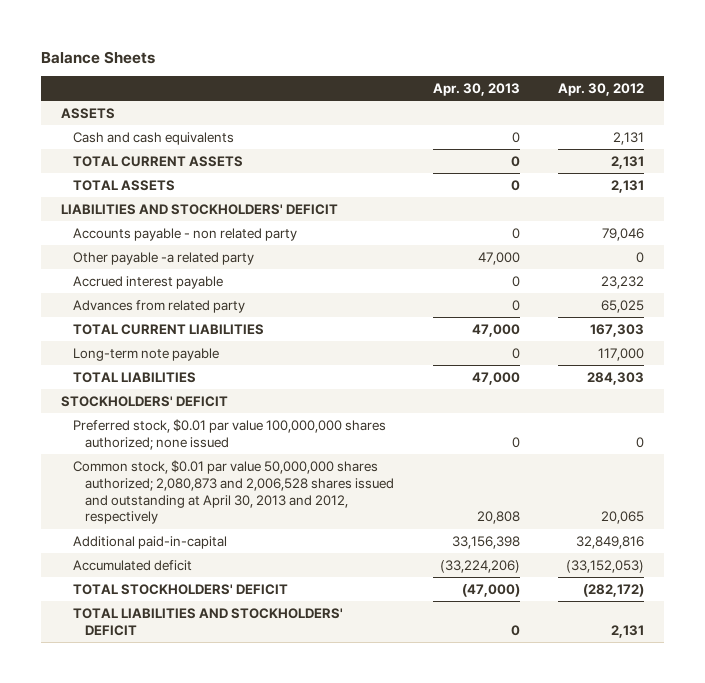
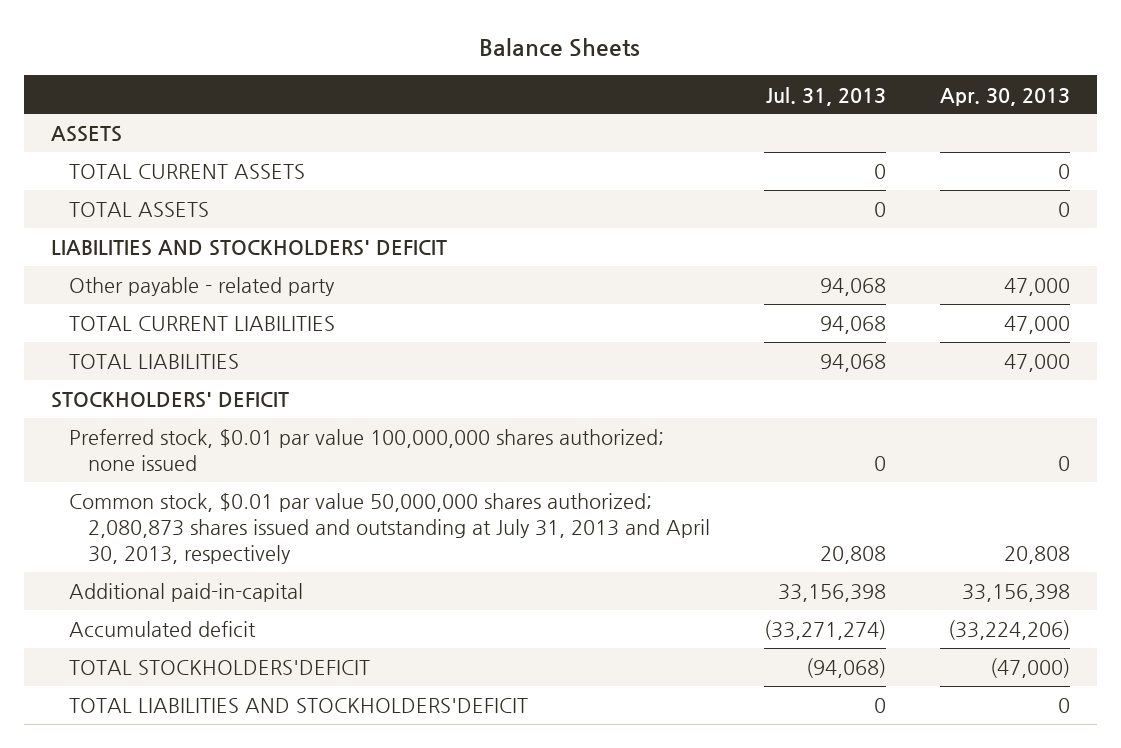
- | Apr. 30, 2013 | Apr. 30, 2012
+ | Jul. 31, 2013 | Apr. 30, 2013
- Cash and cash equivalents | 0 | 2,131
- Accounts payable - non related party | 0 | 79,046
- Other payable -a related party | 47,000 | 0
- Accrued interest payable | 0 | 23,232
- Advances from related party | 0 | 65,025
+ Other payable - related party | 94,068 | 47,000
- Long-term note payable | 0 | 117,000
- Common stock, $0.01 par value 50,000,000 shares authorized; 2,080,873 and 2,006,528 shares issued and outstanding at April 30, 2013 and 2012, respectively | 20,808 | 20,065
+ Common stock, $0.01 par value 50,000,000 shares authorized; 2,080,873 shares issued and outstanding at July 31, 2013 and April 30, 2013, respectively | 20,808 | 20,808
- TOTAL STOCKHOLDERS' DEFICIT | (47,000) | (282,172)
- TOTAL LIABILITIES AND STOCKHOLDERS' DEFICIT | 0 | 2,131
+ TOTAL STOCKHOLDERS'DEFICIT | (94,068) | (47,000)
+ TOTAL LIABILITIES AND STOCKHOLDERS'DEFICIT | 0 | 0

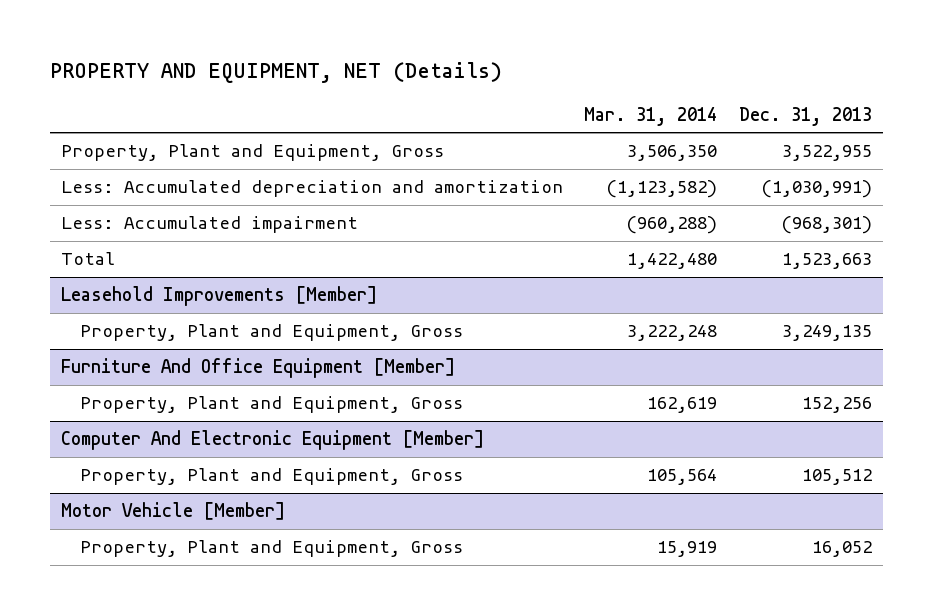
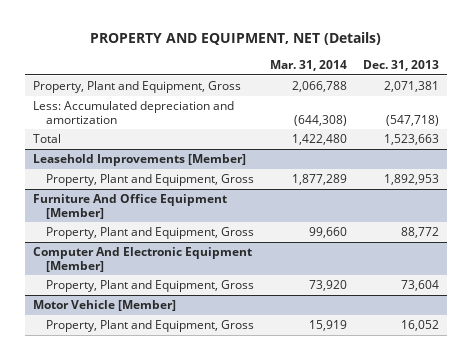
- Property, Plant and Equipment, Gross | 3,506,350 | 3,522,955
- Less: Accumulated depreciation and amortization | (1,123,582) | (1,030,991)
- Less: Accumulated impairment | (960,288) | (968,301)
+ Property, Plant and Equipment, Gross | 2,066,788 | 2,071,381
+ Less: Accumulated depreciation and amortization | (644,308) | (547,718)
@ Leasehold Improvements [Member]
- Property, Plant and Equipment, Gross | 3,222,248 | 3,249,135
+ Property, Plant and Equipment, Gross | 1,877,289 | 1,892,953
@ Furniture And Office Equipment [Member]
- Property, Plant and Equipment, Gross | 162,619 | 152,256
+ Property, Plant and Equipment, Gross | 99,660 | 88,772
@ Computer And Electronic Equipment [Member]
- Property, Plant and Equipment, Gross | 105,564 | 105,512
+ Property, Plant and Equipment, Gross | 73,920 | 73,604

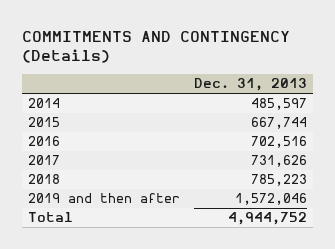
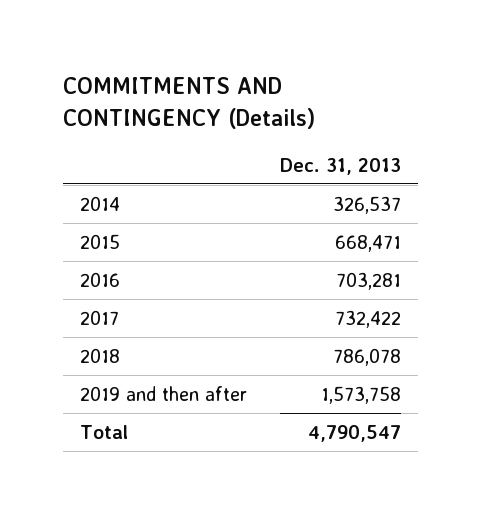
- 2014 | 485,597
- 2015 | 667,744
- 2016 | 702,516
- 2017 | 731,626
- 2018 | 785,223
- 2019 and then after | 1,572,046
- Total | 4,944,752
+ 2014 | 326,537
+ 2015 | 668,471
+ 2016 | 703,281
+ 2017 | 732,422
+ 2018 | 786,078
+ 2019 and then after | 1,573,758
+ Total | 4,790,547

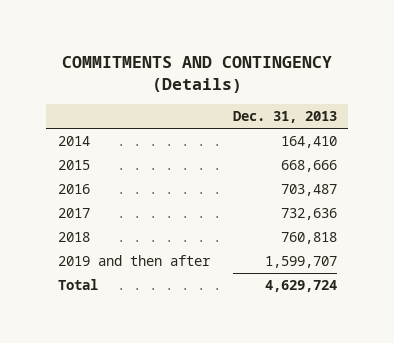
- 2014 | 326,537
- 2015 | 668,471
- 2016 | 703,281
- 2017 | 732,422
- 2018 | 786,078
- 2019 and then after | 1,573,758
- Total | 4,790,547
+ 2014 | 164,410
+ 2015 | 668,666
+ 2016 | 703,487
+ 2017 | 732,636
+ 2018 | 760,818
+ 2019 and then after | 1,599,707
+ Total | 4,629,724

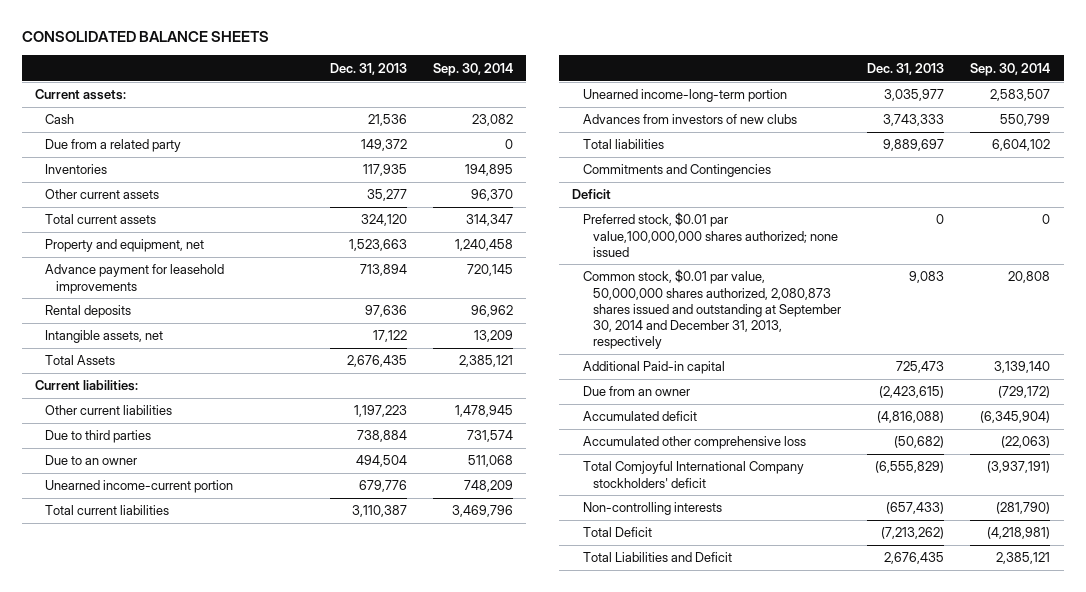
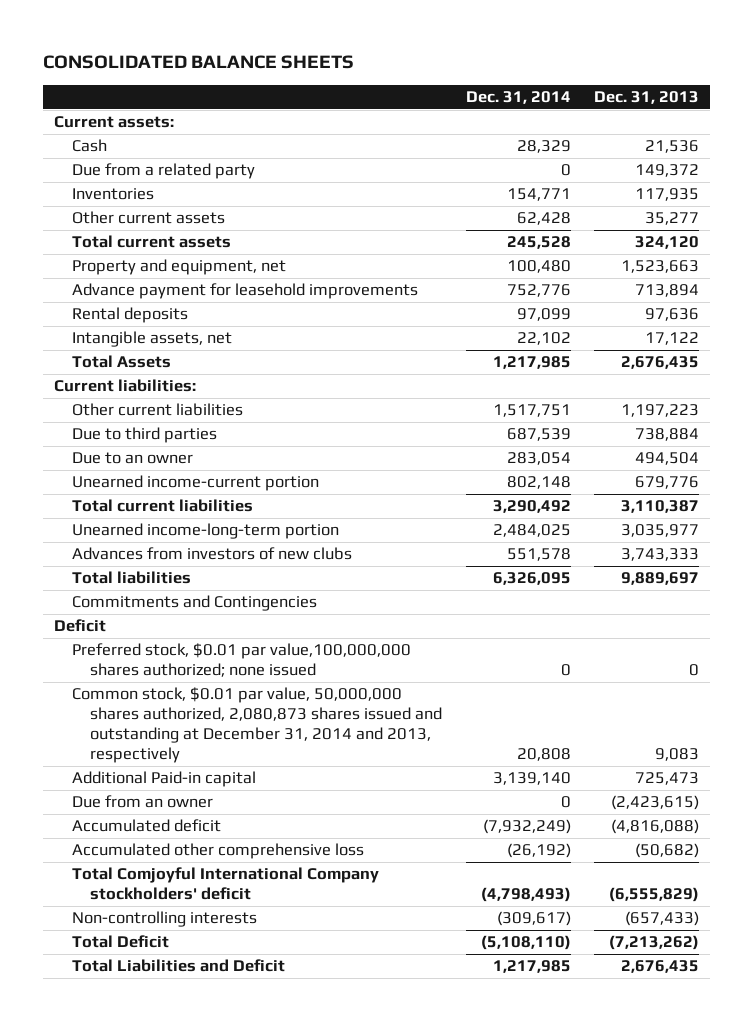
- | Dec. 31, 2013 | Sep. 30, 2014
+ | Dec. 31, 2014 | Dec. 31, 2013
- Common stock, $0.01 par value, 50,000,000 shares authorized, 2,080,873 shares issued and outstanding at September 30, 2014 and December 31, 2013, respectively | 9,083 | 20,808
+ Common stock, $0.01 par value, 50,000,000 shares authorized, 2,080,873 shares issued and outstanding at December 31, 2014 and 2013, respectively | 20,808 | 9,083

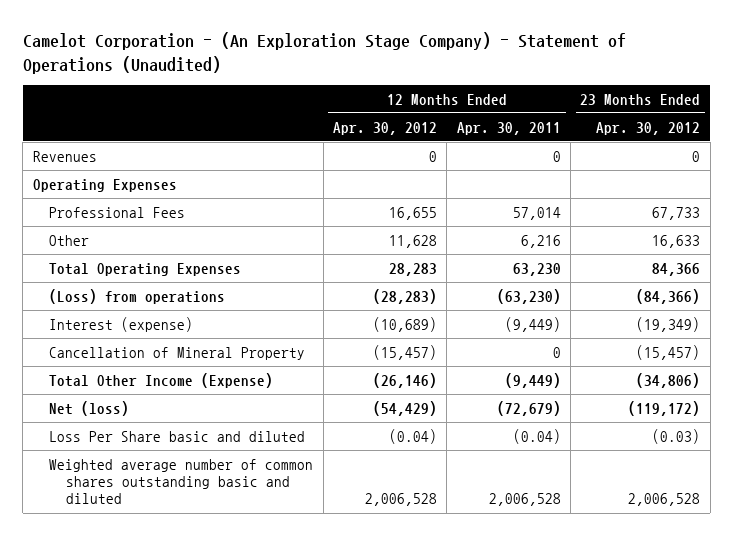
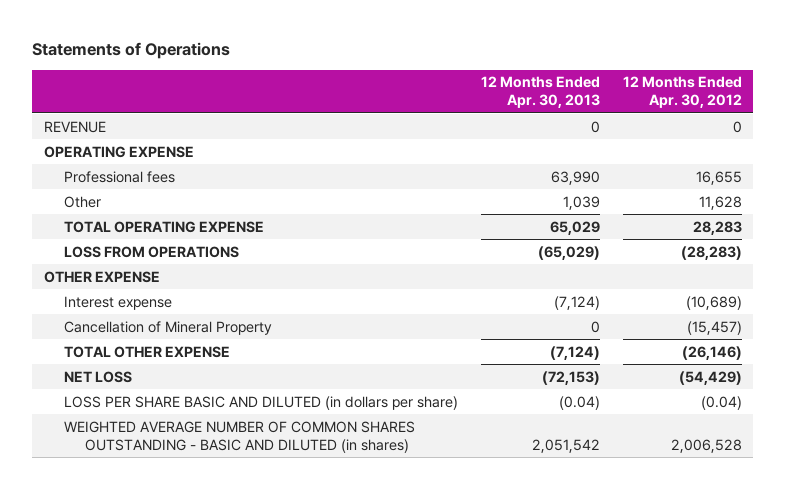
- Camelot Corporation - (An Exploration Stage Company) - Statement of Operations (Unaudited)
+ Statements of Operations
- | 12 Months Ended Apr. 30, 2012 | 12 Months Ended Apr. 30, 2011 | 23 Months Ended Apr. 30, 2012
+ | 12 Months Ended Apr. 30, 2013 | 12 Months Ended Apr. 30, 2012
- Revenues | 0 | 0 | 0
- Operating Expenses
- Professional Fees | 16,655 | 57,014 | 67,733
+ REVENUE | 0 | 0
+ OPERATING EXPENSE
+ Professional fees | 63,990 | 16,655
- Total Operating Expenses | 28,283 | 63,230 | 84,366
- (Loss) from operations | (28,283) | (63,230) | (84,366)
- Interest (expense) | (10,689) | (9,449) | (19,349)
+ TOTAL OPERATING EXPENSE | 65,029 | 28,283
+ LOSS FROM OPERATIONS | (65,029) | (28,283)
+ OTHER EXPENSE
+ Interest expense | (7,124) | (10,689)
- Total Other Income (Expense) | (26,146) | (9,449) | (34,806)
- Net (loss) | (54,429) | (72,679) | (119,172)
- Loss Per Share basic and diluted | (0.04) | (0.04) | (0.03)
- Weighted average number of common shares outstanding basic and diluted | 2,006,528 | 2,006,528 | 2,006,528
+ TOTAL OTHER EXPENSE | (7,124) | (26,146)
+ NET LOSS | (72,153) | (54,429)
+ LOSS PER SHARE BASIC AND DILUTED (in dollars per share) | (0.04) | (0.04)
+ WEIGHTED AVERAGE NUMBER OF COMMON SHARES OUTSTANDING - BASIC AND DILUTED (in shares) | 2,051,542 | 2,006,528

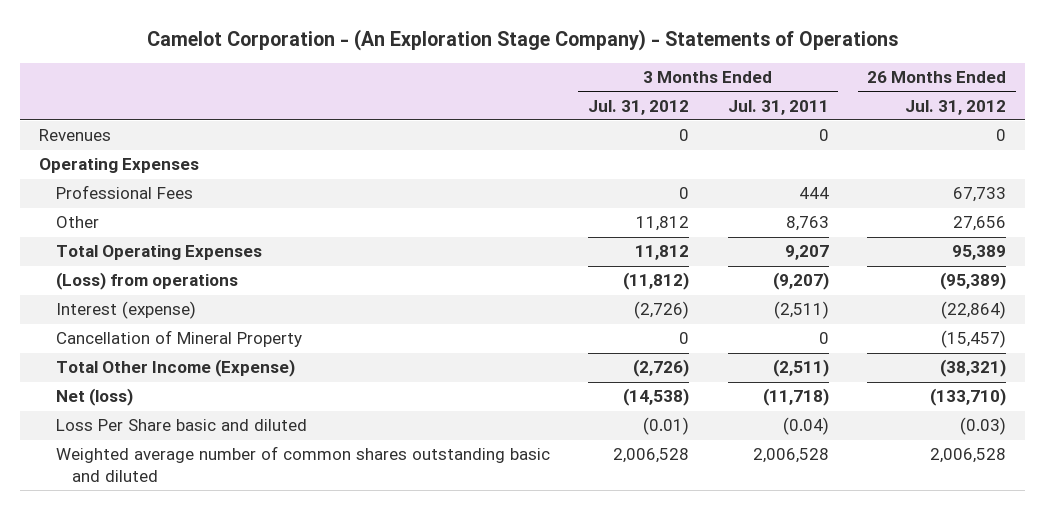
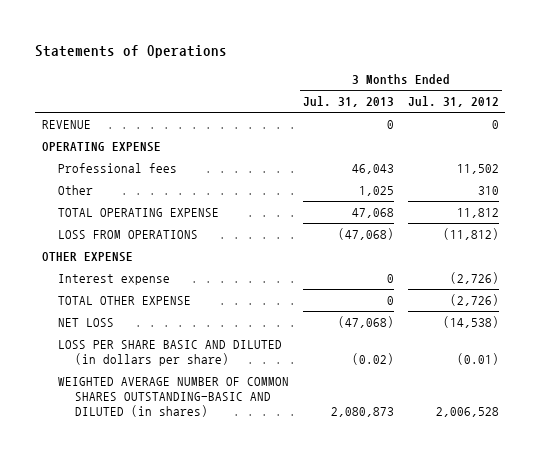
- Camelot Corporation - (An Exploration Stage Company) - Statements of Operations
+ Statements of Operations
- | 3 Months Ended Jul. 31, 2012 | 3 Months Ended Jul. 31, 2011 | 26 Months Ended Jul. 31, 2012
+ | 3 Months Ended Jul. 31, 2013 | 3 Months Ended Jul. 31, 2012
- Revenues | 0 | 0 | 0
- Operating Expenses
- Professional Fees | 0 | 444 | 67,733
- Other | 11,812 | 8,763 | 27,656
- Total Operating Expenses | 11,812 | 9,207 | 95,389
- (Loss) from operations | (11,812) | (9,207) | (95,389)
- Interest (expense) | (2,726) | (2,511) | (22,864)
- Cancellation of Mineral Property | 0 | 0 | (15,457)
- Total Other Income (Expense) | (2,726) | (2,511) | (38,321)
- Net (loss) | (14,538) | (11,718) | (133,710)
- Loss Per Share basic and diluted | (0.01) | (0.04) | (0.03)
- Weighted average number of common shares outstanding basic and diluted | 2,006,528 | 2,006,528 | 2,006,528
+ REVENUE | 0 | 0
+ OPERATING EXPENSE
+ Professional fees | 46,043 | 11,502
+ Other | 1,025 | 310
+ TOTAL OPERATING EXPENSE | 47,068 | 11,812
+ LOSS FROM OPERATIONS | (47,068) | (11,812)
+ OTHER EXPENSE
+ Interest expense | 0 | (2,726)
+ TOTAL OTHER EXPENSE | 0 | (2,726)
+ NET LOSS | (47,068) | (14,538)
+ LOSS PER SHARE BASIC AND DILUTED (in dollars per share) | (0.02) | (0.01)
+ WEIGHTED AVERAGE NUMBER OF COMMON SHARES OUTSTANDING-BASIC AND DILUTED (in shares) | 2,080,873 | 2,006,528

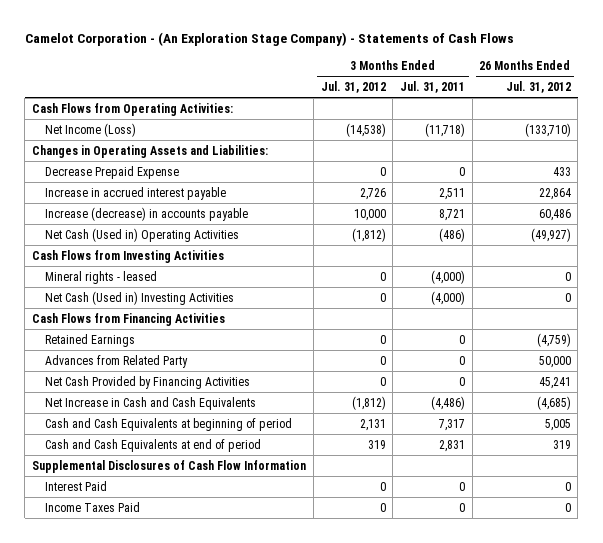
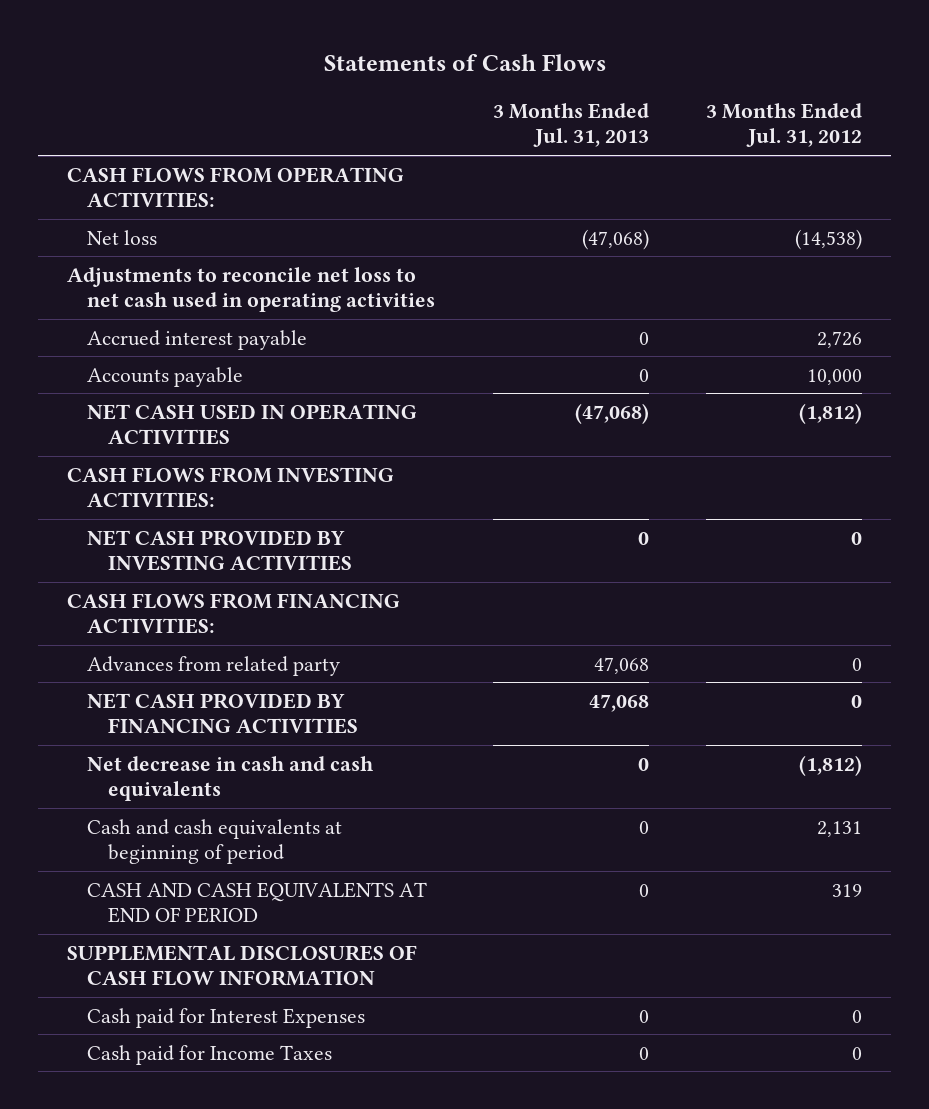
- Camelot Corporation - (An Exploration Stage Company) - Statements of Cash Flows
+ Statements of Cash Flows
- | 3 Months Ended Jul. 31, 2012 | 3 Months Ended Jul. 31, 2011 | 26 Months Ended Jul. 31, 2012
+ | 3 Months Ended Jul. 31, 2013 | 3 Months Ended Jul. 31, 2012
- Cash Flows from Operating Activities:
- Net Income (Loss) | (14,538) | (11,718) | (133,710)
- Changes in Operating Assets and Liabilities:
- Decrease Prepaid Expense | 0 | 0 | 433
- Increase in accrued interest payable | 2,726 | 2,511 | 22,864
- Increase (decrease) in accounts payable | 10,000 | 8,721 | 60,486
- Net Cash (Used in) Operating Activities | (1,812) | (486) | (49,927)
- Cash Flows from Investing Activities
- Mineral rights - leased | 0 | (4,000) | 0
- Net Cash (Used in) Investing Activities | 0 | (4,000) | 0
- Cash Flows from Financing Activities
- Retained Earnings | 0 | 0 | (4,759)
- Advances from Related Party | 0 | 0 | 50,000
- Net Cash Provided by Financing Activities | 0 | 0 | 45,241
- Net Increase in Cash and Cash Equivalents | (1,812) | (4,486) | (4,685)
- Cash and Cash Equivalents at beginning of period | 2,131 | 7,317 | 5,005
- Cash and Cash Equivalents at end of period | 319 | 2,831 | 319
- Supplemental Disclosures of Cash Flow Information
- Interest Paid | 0 | 0 | 0
- Income Taxes Paid | 0 | 0 | 0
+ CASH FLOWS FROM OPERATING ACTIVITIES:
+ Net loss | (47,068) | (14,538)
+ Adjustments to reconcile net loss to net cash used in operating activities
+ Accrued interest payable | 0 | 2,726
+ Accounts payable | 0 | 10,000
+ NET CASH USED IN OPERATING ACTIVITIES | (47,068) | (1,812)
+ CASH FLOWS FROM INVESTING ACTIVITIES:
+ NET CASH PROVIDED BY INVESTING ACTIVITIES | 0 | 0
+ CASH FLOWS FROM FINANCING ACTIVITIES:
+ Advances from related party | 47,068 | 0
+ NET CASH PROVIDED BY FINANCING ACTIVITIES | 47,068 | 0
+ Net decrease in cash and cash equivalents | 0 | (1,812)
+ Cash and cash equivalents at beginning of period | 0 | 2,131
+ CASH AND CASH EQUIVALENTS AT END OF PERIOD | 0 | 319
+ SUPPLEMENTAL DISCLOSURES OF CASH FLOW INFORMATION
+ Cash paid for Interest Expenses | 0 | 0
+ Cash paid for Income Taxes | 0 | 0

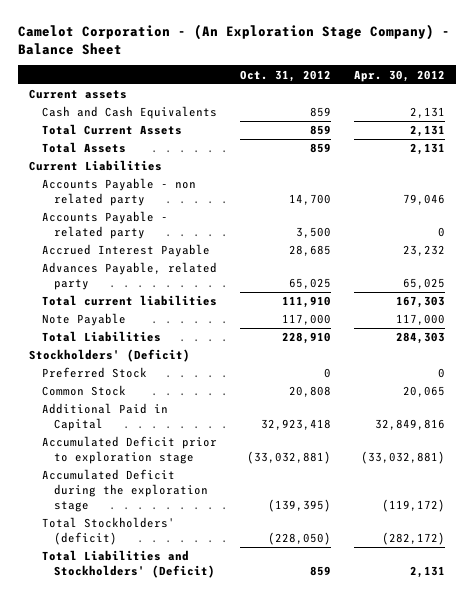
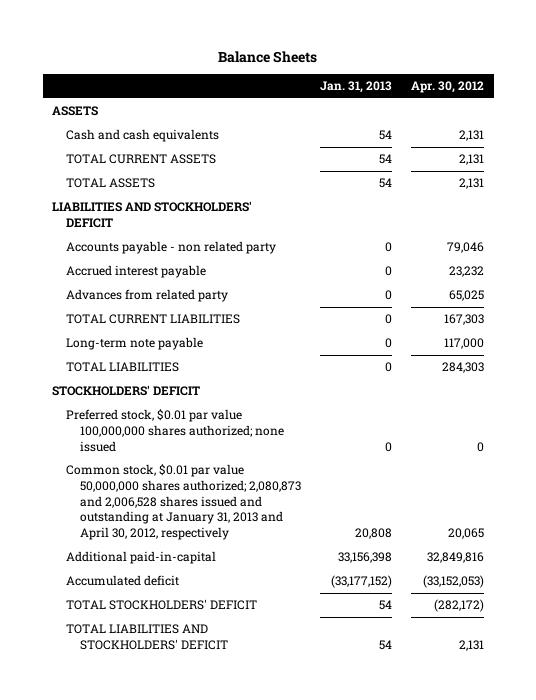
- Camelot Corporation - (An Exploration Stage Company) - Balance Sheet
+ Balance Sheets
- | Oct. 31, 2012 | Apr. 30, 2012
+ | Jan. 31, 2013 | Apr. 30, 2012
- Current assets
- Cash and Cash Equivalents | 859 | 2,131
- Total Current Assets | 859 | 2,131
- Total Assets | 859 | 2,131
- Current Liabilities
- Accounts Payable - non related party | 14,700 | 79,046
- Accounts Payable - related party | 3,500 | 0
- Accrued Interest Payable | 28,685 | 23,232
- Advances Payable, related party | 65,025 | 65,025
- Total current liabilities | 111,910 | 167,303
- Note Payable | 117,000 | 117,000
- Total Liabilities | 228,910 | 284,303
- Stockholders' (Deficit)
- Preferred Stock | 0 | 0
- Common Stock | 20,808 | 20,065
- Additional Paid in Capital | 32,923,418 | 32,849,816
- Accumulated Deficit prior to exploration stage | (33,032,881) | (33,032,881)
- Accumulated Deficit during the exploration stage | (139,395) | (119,172)
- Total Stockholders' (deficit) | (228,050) | (282,172)
- Total Liabilities and Stockholders' (Deficit) | 859 | 2,131
+ ASSETS
+ Cash and cash equivalents | 54 | 2,131
+ TOTAL CURRENT ASSETS | 54 | 2,131
+ TOTAL ASSETS | 54 | 2,131
+ LIABILITIES AND STOCKHOLDERS' DEFICIT
+ Accounts payable - non related party | 0 | 79,046
+ Accrued interest payable | 0 | 23,232
+ Advances from related party | 0 | 65,025
+ TOTAL CURRENT LIABILITIES | 0 | 167,303
+ Long-term note payable | 0 | 117,000
+ TOTAL LIABILITIES | 0 | 284,303
+ STOCKHOLDERS' DEFICIT
+ Preferred stock, $0.01 par value 100,000,000 shares authorized; none issued | 0 | 0
+ Common stock, $0.01 par value 50,000,000 shares authorized; 2,080,873 and 2,006,528 shares issued and outstanding at January 31, 2013 and April 30, 2012, respectively | 20,808 | 20,065
+ Additional paid-in-capital | 33,156,398 | 32,849,816
+ Accumulated deficit | (33,177,152) | (33,152,053)
+ TOTAL STOCKHOLDERS' DEFICIT | 54 | (282,172)
+ TOTAL LIABILITIES AND STOCKHOLDERS' DEFICIT | 54 | 2,131

